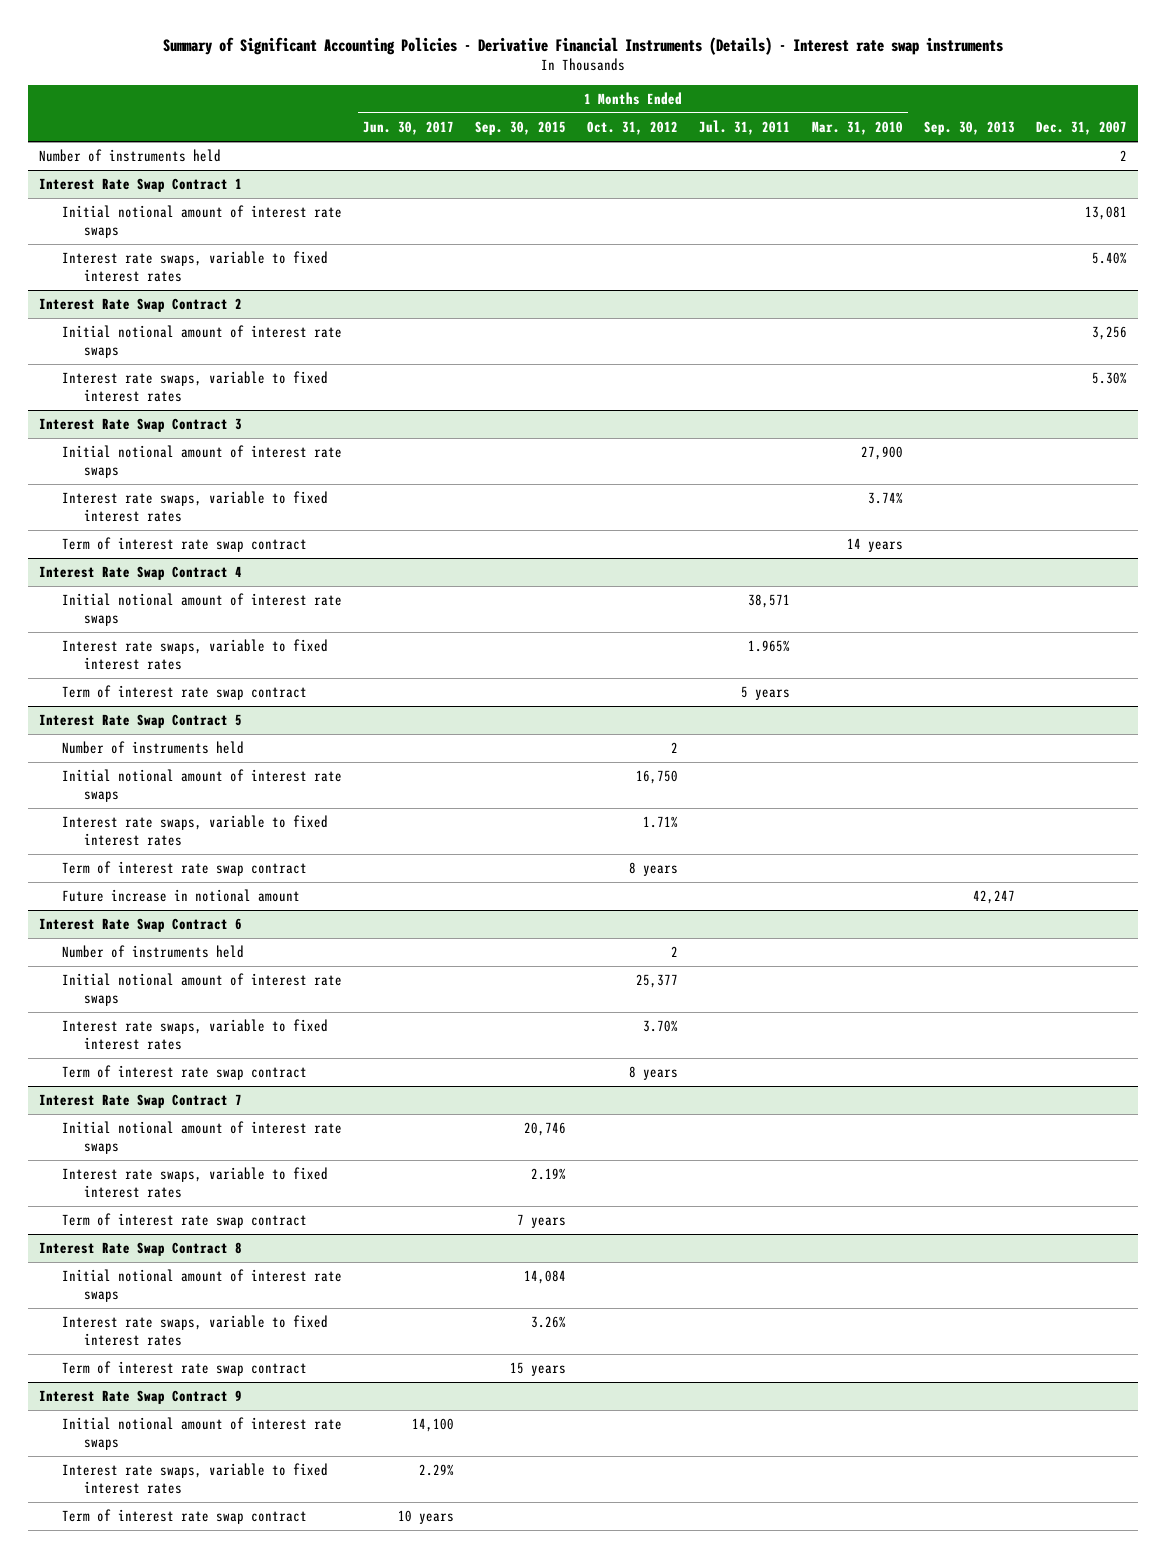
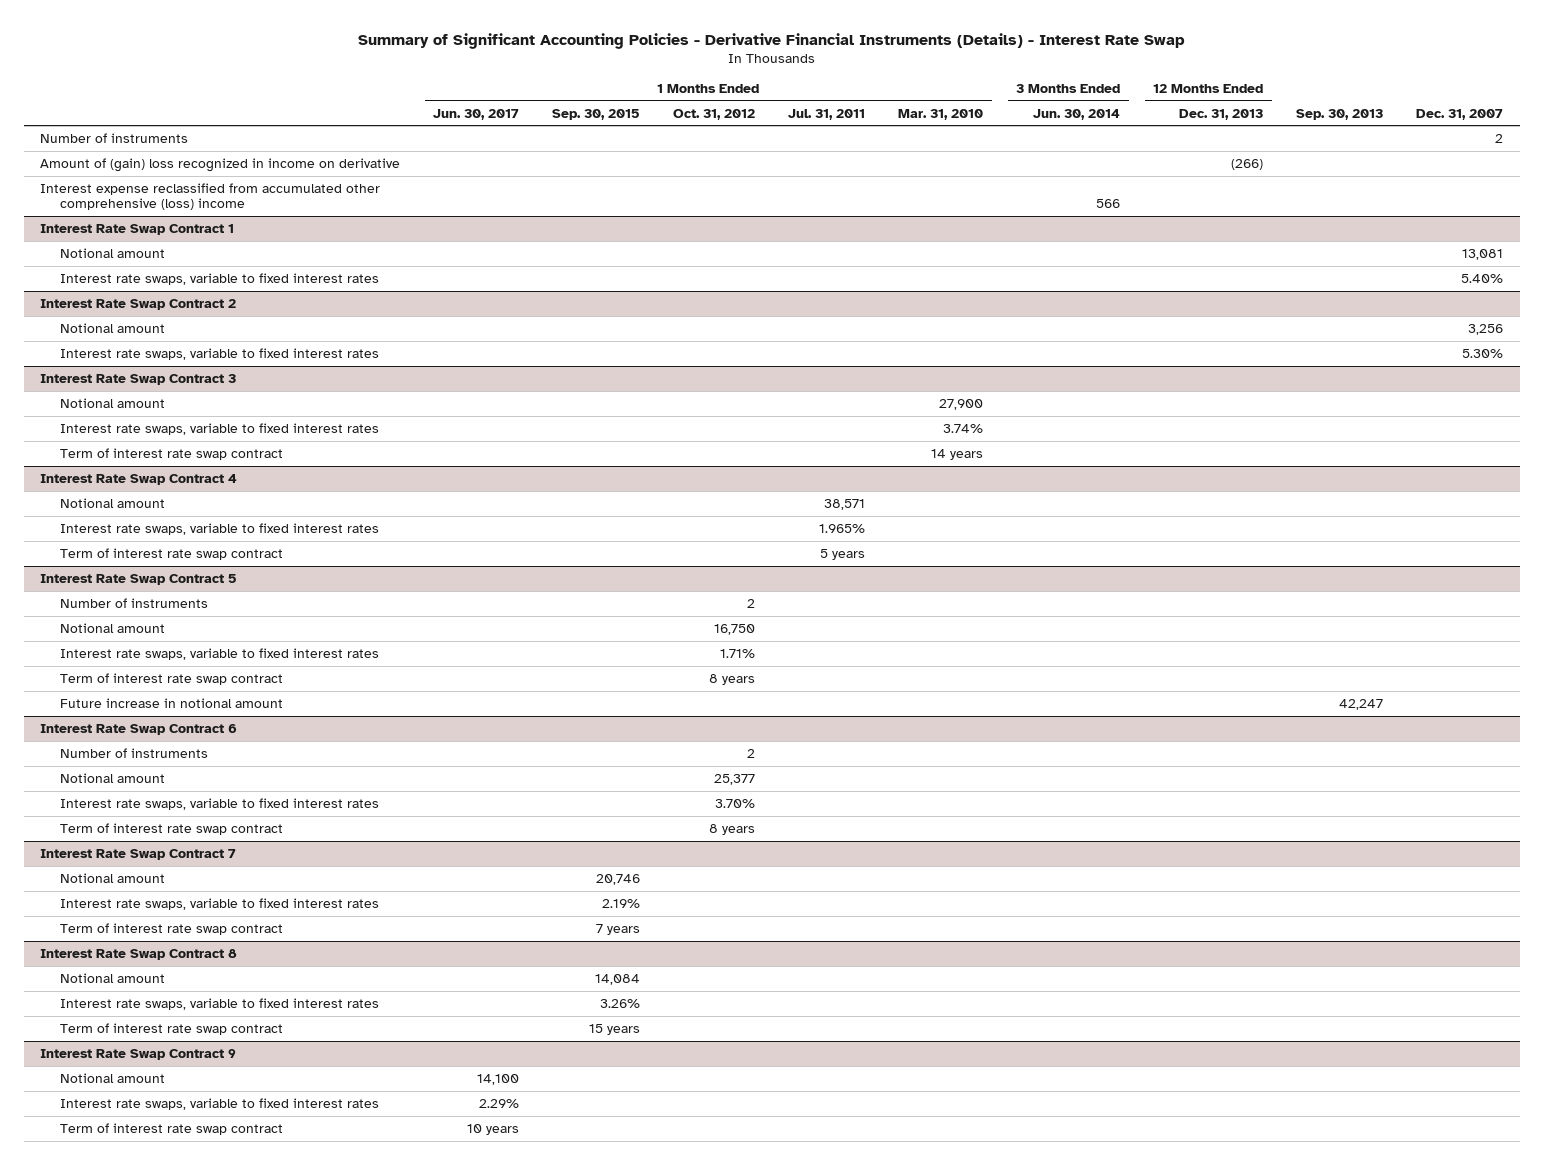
- Summary of Significant Accounting Policies - Derivative Financial Instruments (Details) - Interest rate swap instruments
+ Summary of Significant Accounting Policies - Derivative Financial Instruments (Details) - Interest Rate Swap
- | 1 Months Ended Jun. 30, 2017 | 1 Months Ended Sep. 30, 2015 | 1 Months Ended Oct. 31, 2012 | 1 Months Ended Jul. 31, 2011 | 1 Months Ended Mar. 31, 2010 | Sep. 30, 2013 | Dec. 31, 2007
+ | 1 Months Ended Jun. 30, 2017 | 1 Months Ended Sep. 30, 2015 | 1 Months Ended Oct. 31, 2012 | 1 Months Ended Jul. 31, 2011 | 1 Months Ended Mar. 31, 2010 | 3 Months Ended Jun. 30, 2014 | 12 Months Ended Dec. 31, 2013 | Sep. 30, 2013 | Dec. 31, 2007
- Number of instruments held | | | | | | | 2
+ Number of instruments | | | | | | | | | 2
+ Amount of (gain) loss recognized in income on derivative | | | | | | | (266) | |
+ Interest expense reclassified from accumulated other comprehensive (loss) income | | | | | | 566 | | |
@ Interest Rate Swap Contract 1
- Initial notional amount of interest rate swaps | | | | | | | 13,081
+ Notional amount | | | | | | | | | 13,081
@ Interest Rate Swap Contract 2
- Initial notional amount of interest rate swaps | | | | | | | 3,256
+ Notional amount | | | | | | | | | 3,256
@ Interest Rate Swap Contract 3
- Initial notional amount of interest rate swaps | | | | | 27,900 | |
+ Notional amount | | | | | 27,900 | | | |
@ Interest Rate Swap Contract 4
- Initial notional amount of interest rate swaps | | | | 38,571 | | |
+ Notional amount | | | | 38,571 | | | | |
@ Interest Rate Swap Contract 5
- Number of instruments held | | | 2 | | | |
- Initial notional amount of interest rate swaps | | | 16,750 | | | |
+ Number of instruments | | | 2 | | | | | |
+ Notional amount | | | 16,750 | | | | | |
@ Interest Rate Swap Contract 6
- Number of instruments held | | | 2 | | | |
- Initial notional amount of interest rate swaps | | | 25,377 | | | |
+ Number of instruments | | | 2 | | | | | |
+ Notional amount | | | 25,377 | | | | | |
@ Interest Rate Swap Contract 7
- Initial notional amount of interest rate swaps | | 20,746 | | | | |
+ Notional amount | | 20,746 | | | | | | |
@ Interest Rate Swap Contract 8
- Initial notional amount of interest rate swaps | | 14,084 | | | | |
+ Notional amount | | 14,084 | | | | | | |
@ Interest Rate Swap Contract 9
- Initial notional amount of interest rate swaps | 14,100 | | | | | |
+ Notional amount | 14,100 | | | | | | | |

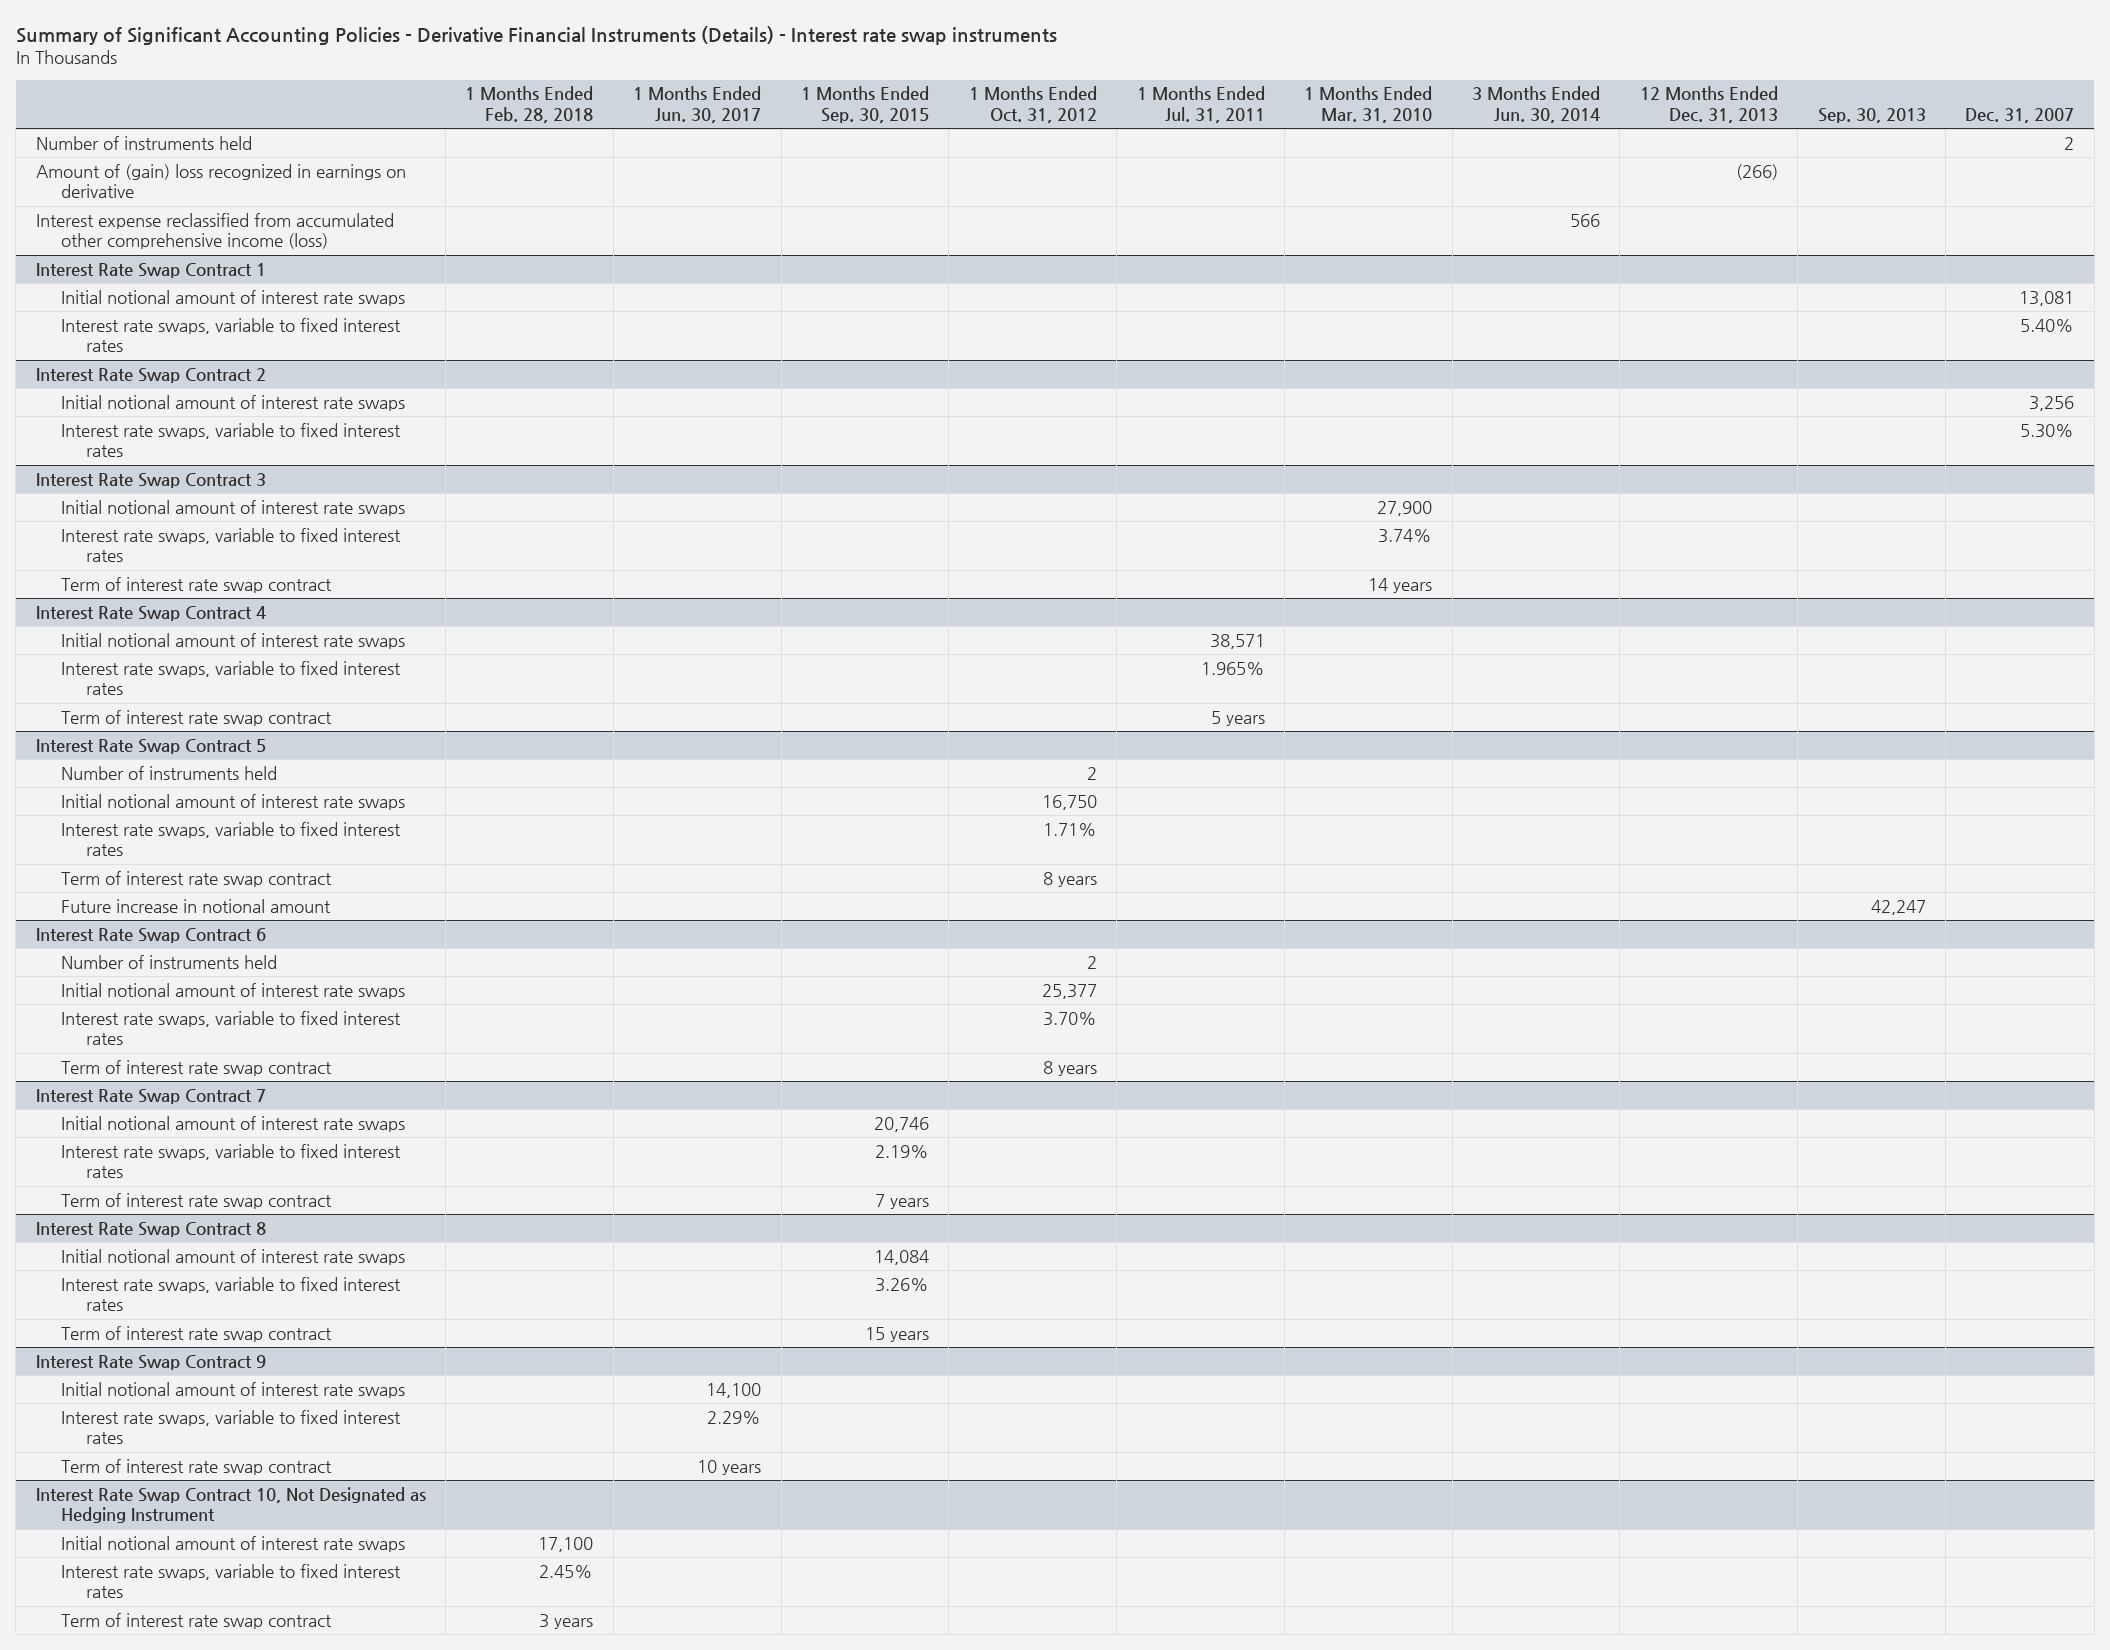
- Summary of Significant Accounting Policies - Derivative Financial Instruments (Details) - Interest Rate Swap
+ Summary of Significant Accounting Policies - Derivative Financial Instruments (Details) - Interest rate swap instruments
- | 1 Months Ended Jun. 30, 2017 | 1 Months Ended Sep. 30, 2015 | 1 Months Ended Oct. 31, 2012 | 1 Months Ended Jul. 31, 2011 | 1 Months Ended Mar. 31, 2010 | 3 Months Ended Jun. 30, 2014 | 12 Months Ended Dec. 31, 2013 | Sep. 30, 2013 | Dec. 31, 2007
+ | 1 Months Ended Feb. 28, 2018 | 1 Months Ended Jun. 30, 2017 | 1 Months Ended Sep. 30, 2015 | 1 Months Ended Oct. 31, 2012 | 1 Months Ended Jul. 31, 2011 | 1 Months Ended Mar. 31, 2010 | 3 Months Ended Jun. 30, 2014 | 12 Months Ended Dec. 31, 2013 | Sep. 30, 2013 | Dec. 31, 2007
- Number of instruments | | | | | | | | | 2
- Amount of (gain) loss recognized in income on derivative | | | | | | | (266) | |
- Interest expense reclassified from accumulated other comprehensive (loss) income | | | | | | 566 | | |
+ Number of instruments held | | | | | | | | | | 2
+ Amount of (gain) loss recognized in earnings on derivative | | | | | | | | (266) | |
+ Interest expense reclassified from accumulated other comprehensive income (loss) | | | | | | | 566 | | |
@ Interest Rate Swap Contract 1
- Notional amount | | | | | | | | | 13,081
+ Initial notional amount of interest rate swaps | | | | | | | | | | 13,081
@ Interest Rate Swap Contract 2
- Notional amount | | | | | | | | | 3,256
+ Initial notional amount of interest rate swaps | | | | | | | | | | 3,256
@ Interest Rate Swap Contract 3
- Notional amount | | | | | 27,900 | | | |
+ Initial notional amount of interest rate swaps | | | | | | 27,900 | | | |
@ Interest Rate Swap Contract 4
- Notional amount | | | | 38,571 | | | | |
+ Initial notional amount of interest rate swaps | | | | | 38,571 | | | | |
@ Interest Rate Swap Contract 5
- Number of instruments | | | 2 | | | | | |
- Notional amount | | | 16,750 | | | | | |
+ Number of instruments held | | | | 2 | | | | | |
+ Initial notional amount of interest rate swaps | | | | 16,750 | | | | | |
@ Interest Rate Swap Contract 6
- Number of instruments | | | 2 | | | | | |
- Notional amount | | | 25,377 | | | | | |
+ Number of instruments held | | | | 2 | | | | | |
+ Initial notional amount of interest rate swaps | | | | 25,377 | | | | | |
@ Interest Rate Swap Contract 7
- Notional amount | | 20,746 | | | | | | |
+ Initial notional amount of interest rate swaps | | | 20,746 | | | | | | |
@ Interest Rate Swap Contract 8
- Notional amount | | 14,084 | | | | | | |
+ Initial notional amount of interest rate swaps | | | 14,084 | | | | | | |
@ Interest Rate Swap Contract 9
- Notional amount | 14,100 | | | | | | | |
+ Initial notional amount of interest rate swaps | | 14,100 | | | | | | | |
+ Interest Rate Swap Contract 10, Not Designated as Hedging Instrument
+ Initial notional amount of interest rate swaps | 17,100 | | | | | | | | |
+ Interest rate swaps, variable to fixed interest rates | 2.45% | | | | | | | | |
+ Term of interest rate swap contract | 3 years | | | | | | | | |

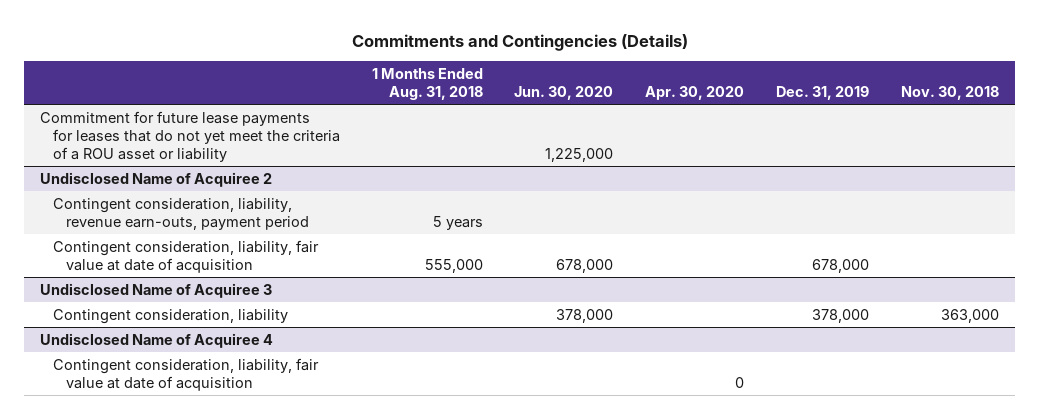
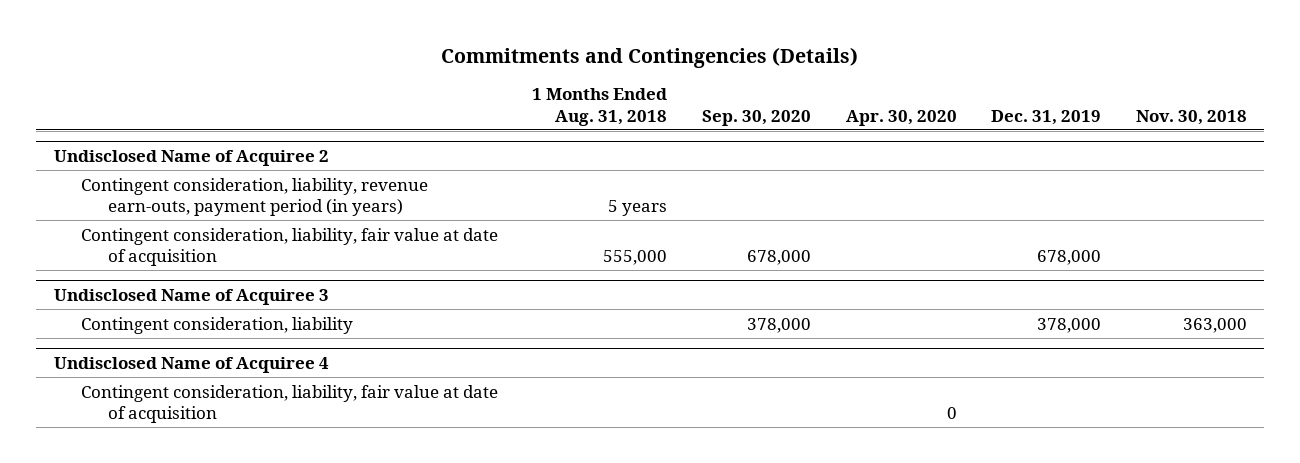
- | 1 Months Ended Aug. 31, 2018 | Jun. 30, 2020 | Apr. 30, 2020 | Dec. 31, 2019 | Nov. 30, 2018
+ | 1 Months Ended Aug. 31, 2018 | Sep. 30, 2020 | Apr. 30, 2020 | Dec. 31, 2019 | Nov. 30, 2018
- Commitment for future lease payments for leases that do not yet meet the criteria of a ROU asset or liability | | 1,225,000 | | |
@ Undisclosed Name of Acquiree 2
- Contingent consideration, liability, revenue earn-outs, payment period | 5 years | | | |
+ Contingent consideration, liability, revenue earn-outs, payment period (in years) | 5 years | | | |

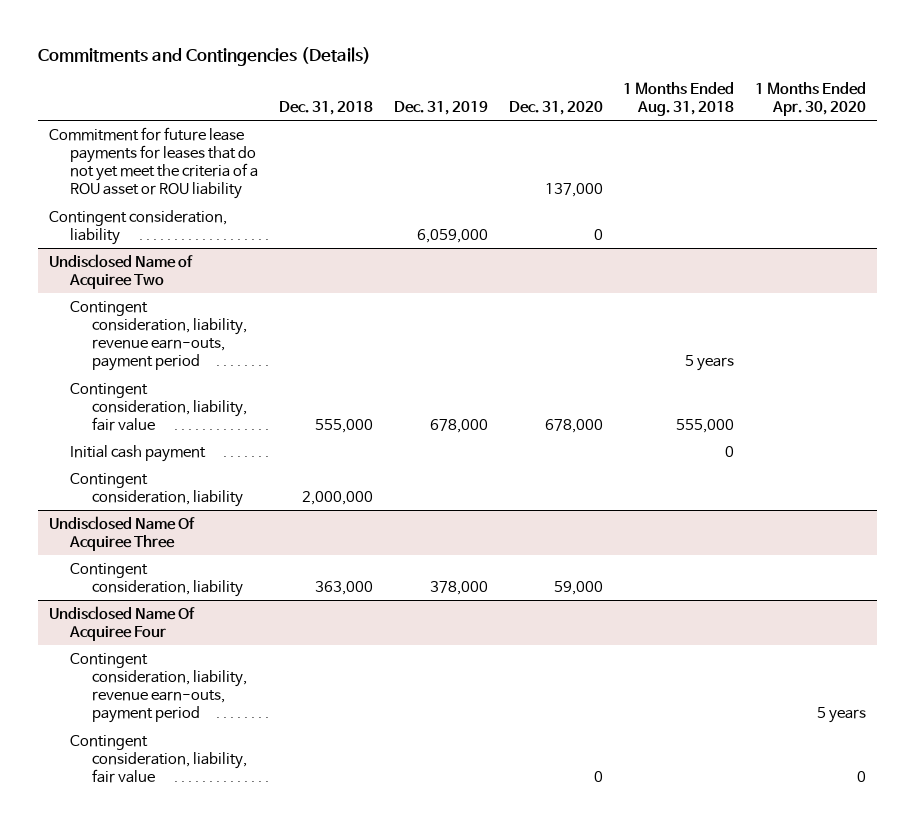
- | 1 Months Ended Aug. 31, 2018 | Sep. 30, 2020 | Apr. 30, 2020 | Dec. 31, 2019 | Nov. 30, 2018
+ | Dec. 31, 2018 | Dec. 31, 2019 | Dec. 31, 2020 | 1 Months Ended Aug. 31, 2018 | 1 Months Ended Apr. 30, 2020
- Undisclosed Name of Acquiree 2
- Contingent consideration, liability, revenue earn-outs, payment period (in years) | 5 years | | | |
- Contingent consideration, liability, fair value at date of acquisition | 555,000 | 678,000 | | 678,000 |
- Undisclosed Name of Acquiree 3
+ Commitment for future lease payments for leases that do not yet meet the criteria of a ROU asset or ROU liability | | | 137,000 | |
+ Contingent consideration, liability | | 6,059,000 | 0 | |
+ Undisclosed Name of Acquiree Two
+ Contingent consideration, liability, revenue earn-outs, payment period | | | | 5 years |
+ Contingent consideration, liability, fair value | 555,000 | 678,000 | 678,000 | 555,000 |
+ Initial cash payment | | | | 0 |
+ Contingent consideration, liability | 2,000,000 | | | |
+ Undisclosed Name Of Acquiree Three
- Undisclosed Name of Acquiree 4
- Contingent consideration, liability, fair value at date of acquisition | | | 0 | |
+ Undisclosed Name Of Acquiree Four
+ Contingent consideration, liability, revenue earn-outs, payment period | | | | | 5 years
+ Contingent consideration, liability, fair value | | | 0 | | 0

